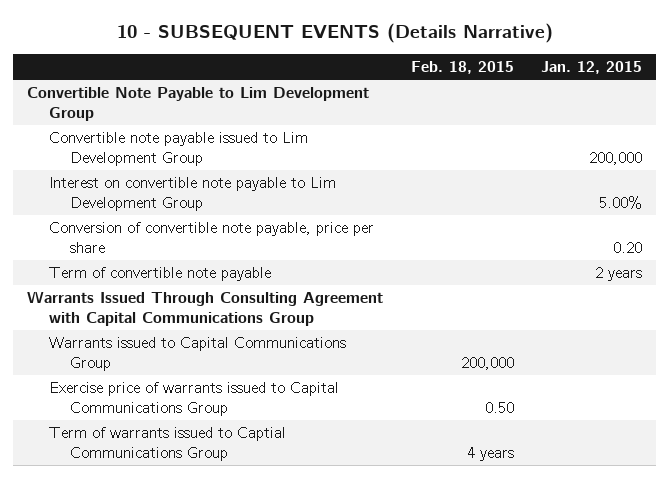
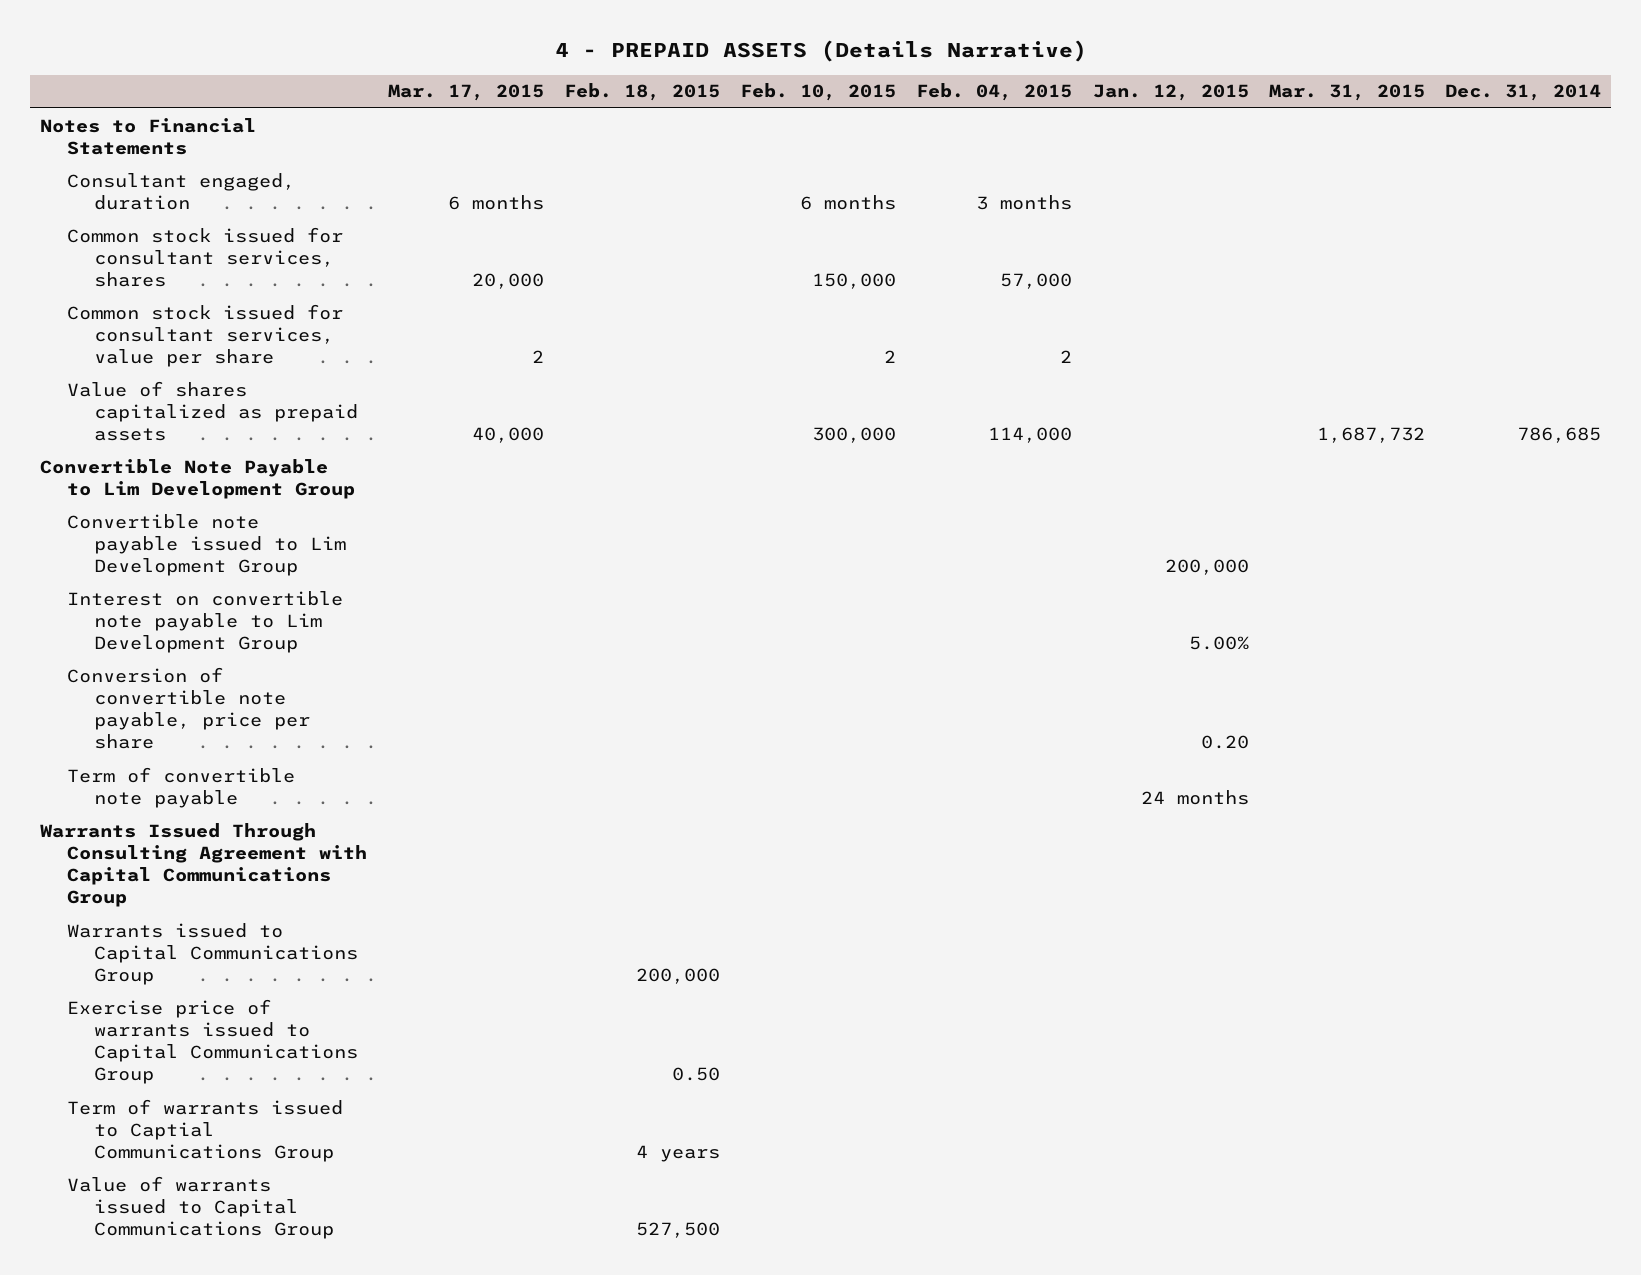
- 10 - SUBSEQUENT EVENTS (Details Narrative)
+ 4 - PREPAID ASSETS (Details Narrative)
- | Feb. 18, 2015 | Jan. 12, 2015
+ | Mar. 17, 2015 | Feb. 18, 2015 | Feb. 10, 2015 | Feb. 04, 2015 | Jan. 12, 2015 | Mar. 31, 2015 | Dec. 31, 2014
+ Notes to Financial Statements
+ Consultant engaged, duration | 6 months | | 6 months | 3 months | | |
+ Common stock issued for consultant services, shares | 20,000 | | 150,000 | 57,000 | | |
+ Common stock issued for consultant services, value per share | 2 | | 2 | 2 | | |
+ Value of shares capitalized as prepaid assets | 40,000 | | 300,000 | 114,000 | | 1,687,732 | 786,685
- Term of convertible note payable | | 2 years
+ Term of convertible note payable | | | | | 24 months | |
+ Value of warrants issued to Capital Communications Group | | 527,500 | | | | |

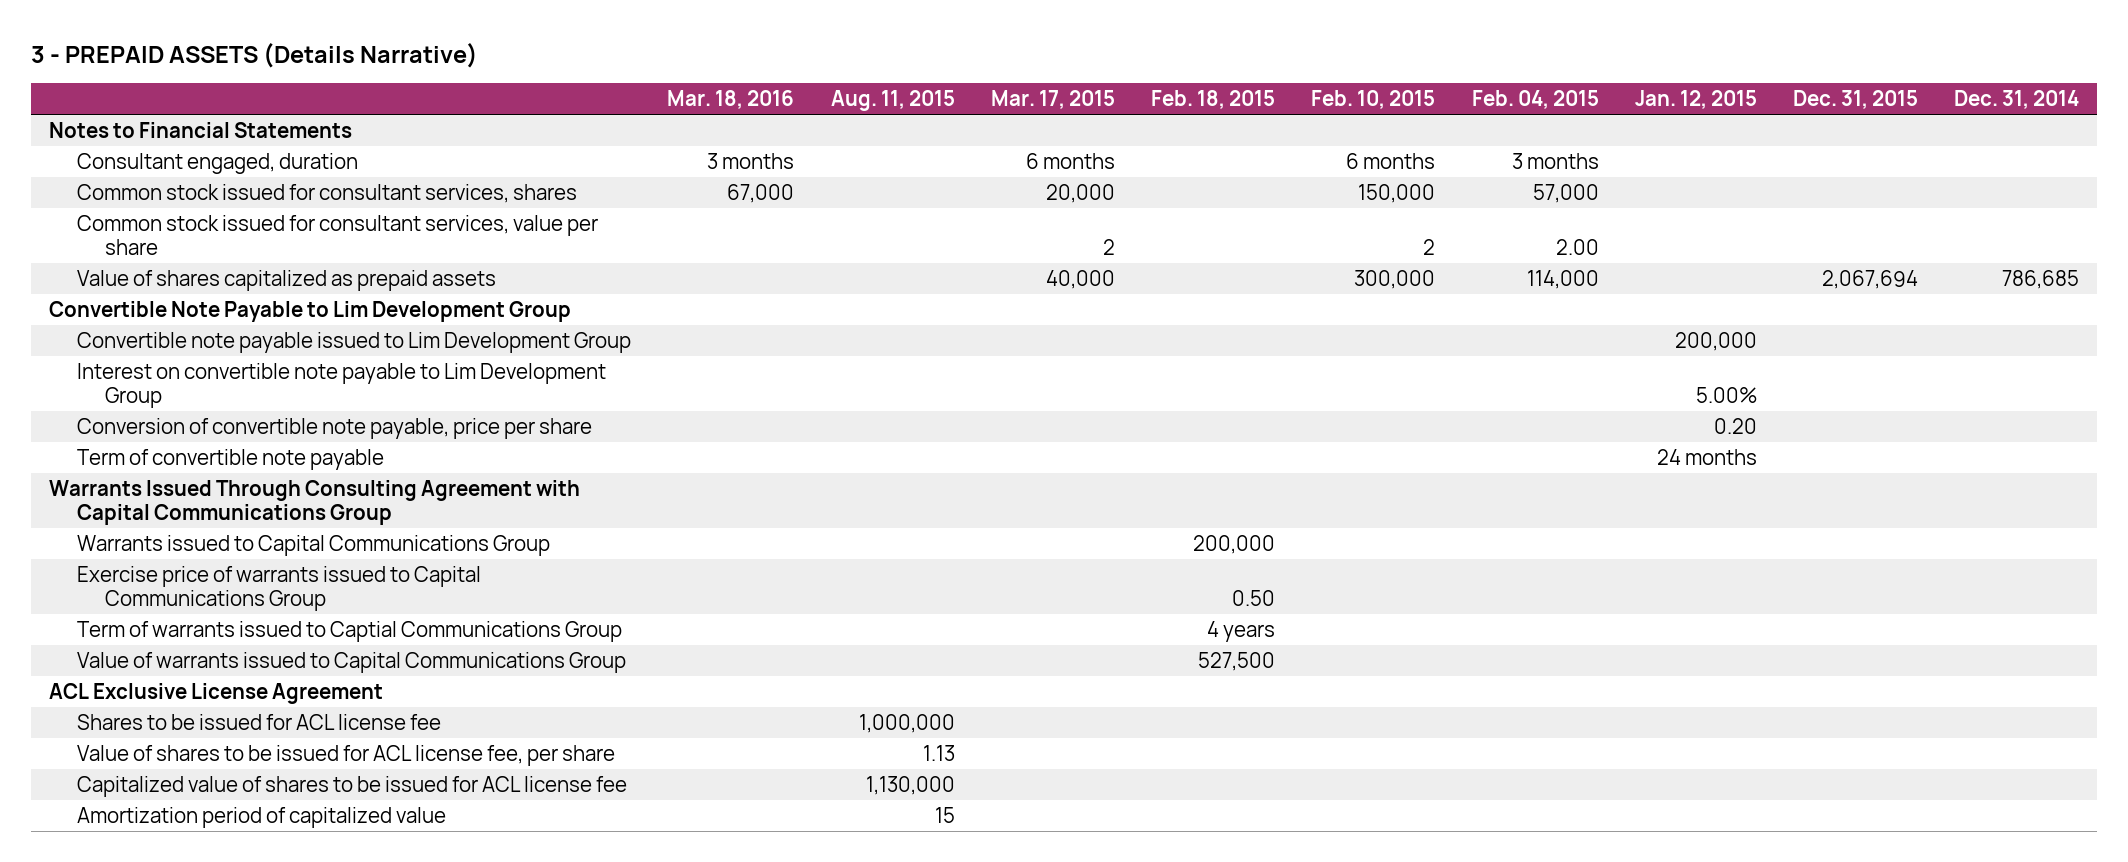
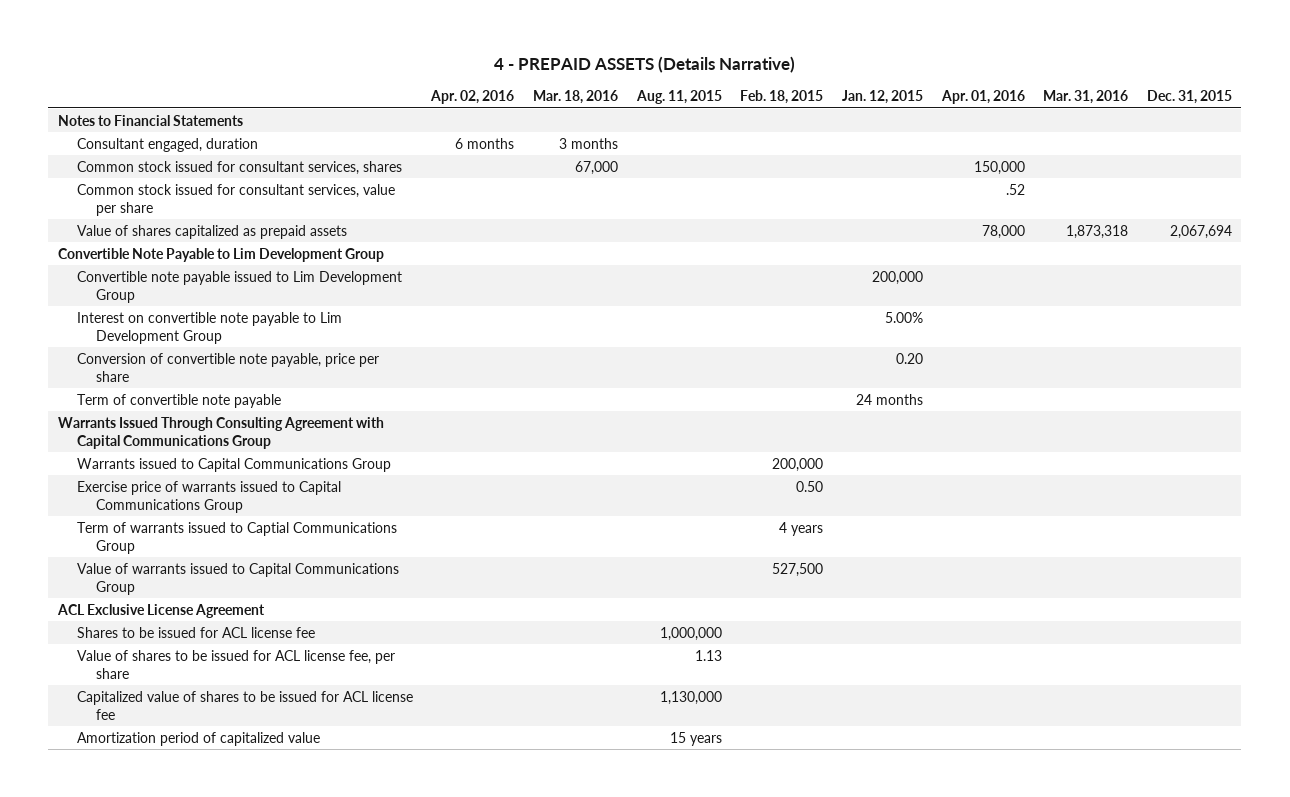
- 3 - PREPAID ASSETS (Details Narrative)
+ 4 - PREPAID ASSETS (Details Narrative)
- | Mar. 18, 2016 | Aug. 11, 2015 | Mar. 17, 2015 | Feb. 18, 2015 | Feb. 10, 2015 | Feb. 04, 2015 | Jan. 12, 2015 | Dec. 31, 2015 | Dec. 31, 2014
+ | Apr. 02, 2016 | Mar. 18, 2016 | Aug. 11, 2015 | Feb. 18, 2015 | Jan. 12, 2015 | Apr. 01, 2016 | Mar. 31, 2016 | Dec. 31, 2015
- Amortization period of capitalized value | | 15 | | | | | | |
+ Amortization period of capitalized value | | | 15 years | | | | |

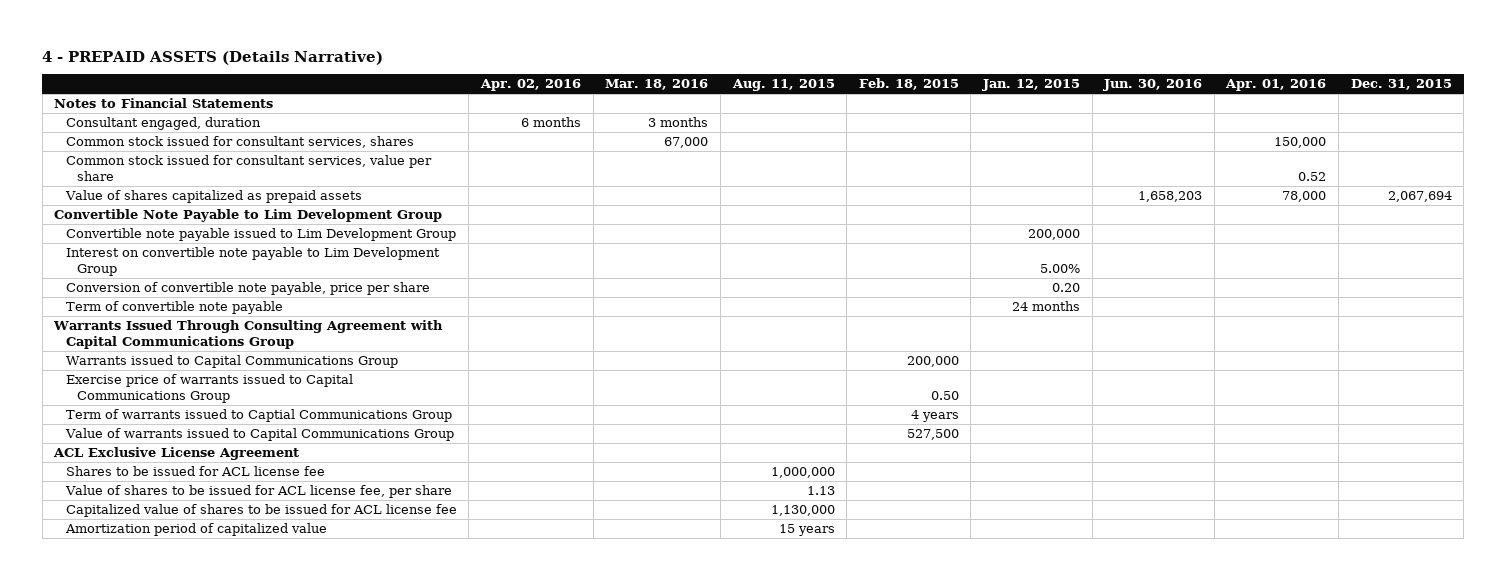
- | Apr. 02, 2016 | Mar. 18, 2016 | Aug. 11, 2015 | Feb. 18, 2015 | Jan. 12, 2015 | Apr. 01, 2016 | Mar. 31, 2016 | Dec. 31, 2015
+ | Apr. 02, 2016 | Mar. 18, 2016 | Aug. 11, 2015 | Feb. 18, 2015 | Jan. 12, 2015 | Jun. 30, 2016 | Apr. 01, 2016 | Dec. 31, 2015
- Common stock issued for consultant services, value per share | | | | | | .52 | |
+ Common stock issued for consultant services, value per share | | | | | | | 0.52 |

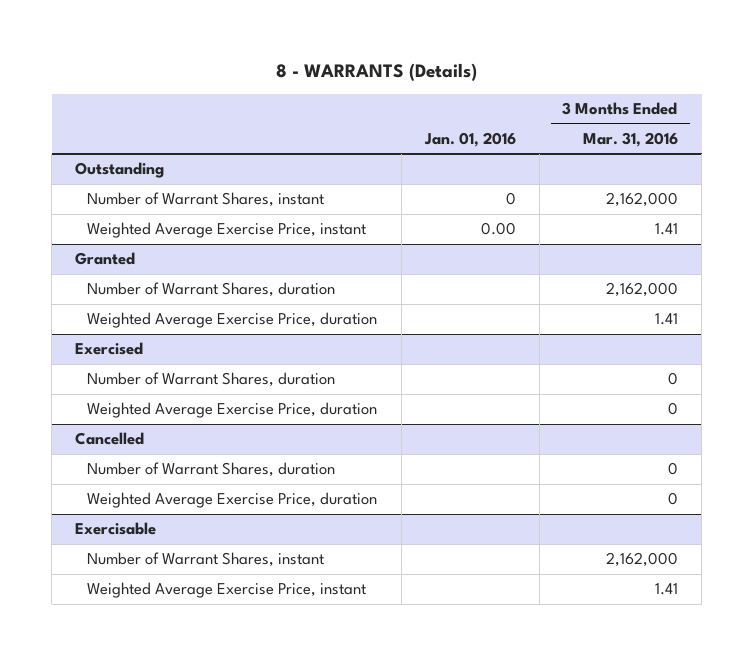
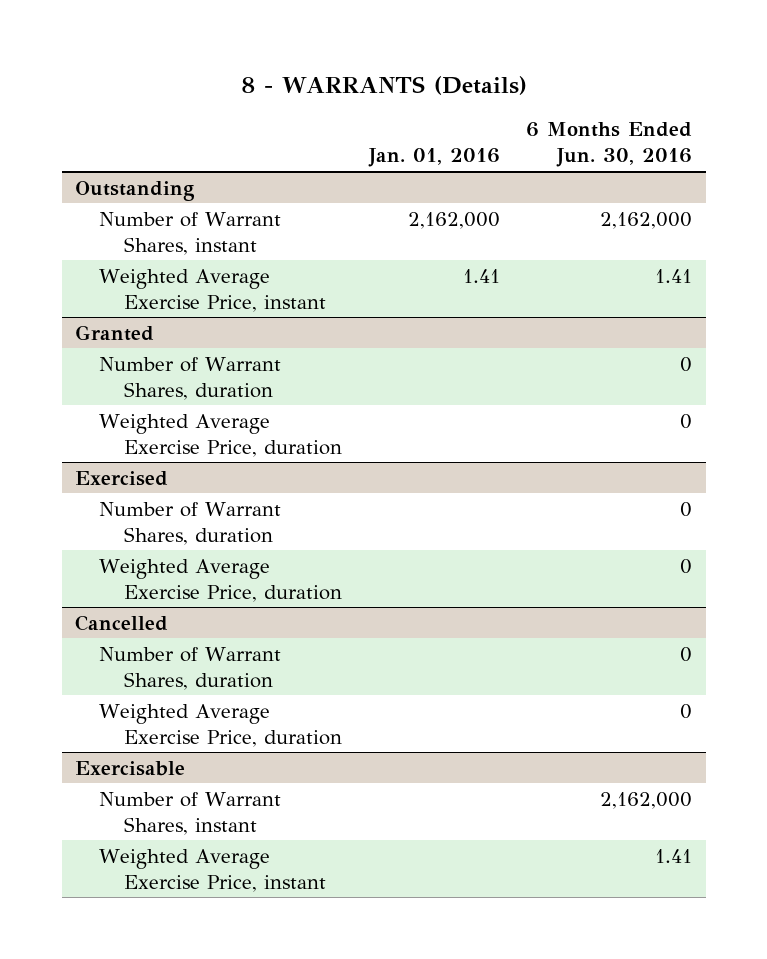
- | Jan. 01, 2016 | 3 Months Ended Mar. 31, 2016
+ | Jan. 01, 2016 | 6 Months Ended Jun. 30, 2016
@ Outstanding
- Number of Warrant Shares, instant | 0 | 2,162,000
- Weighted Average Exercise Price, instant | 0.00 | 1.41
+ Number of Warrant Shares, instant | 2,162,000 | 2,162,000
+ Weighted Average Exercise Price, instant | 1.41 | 1.41

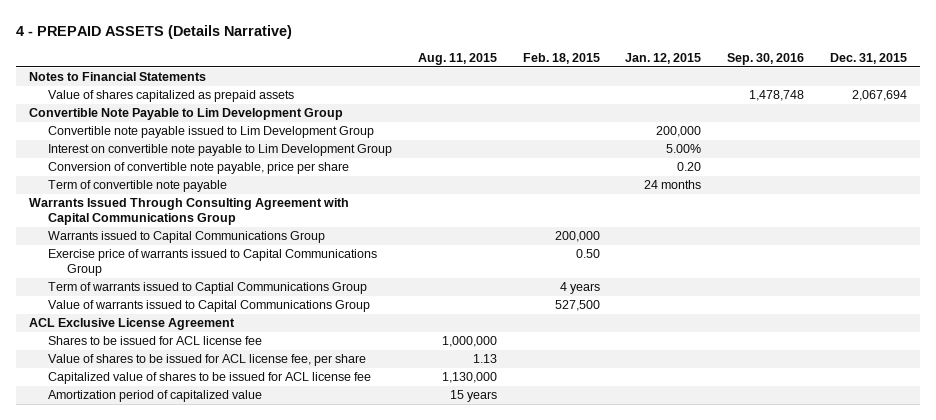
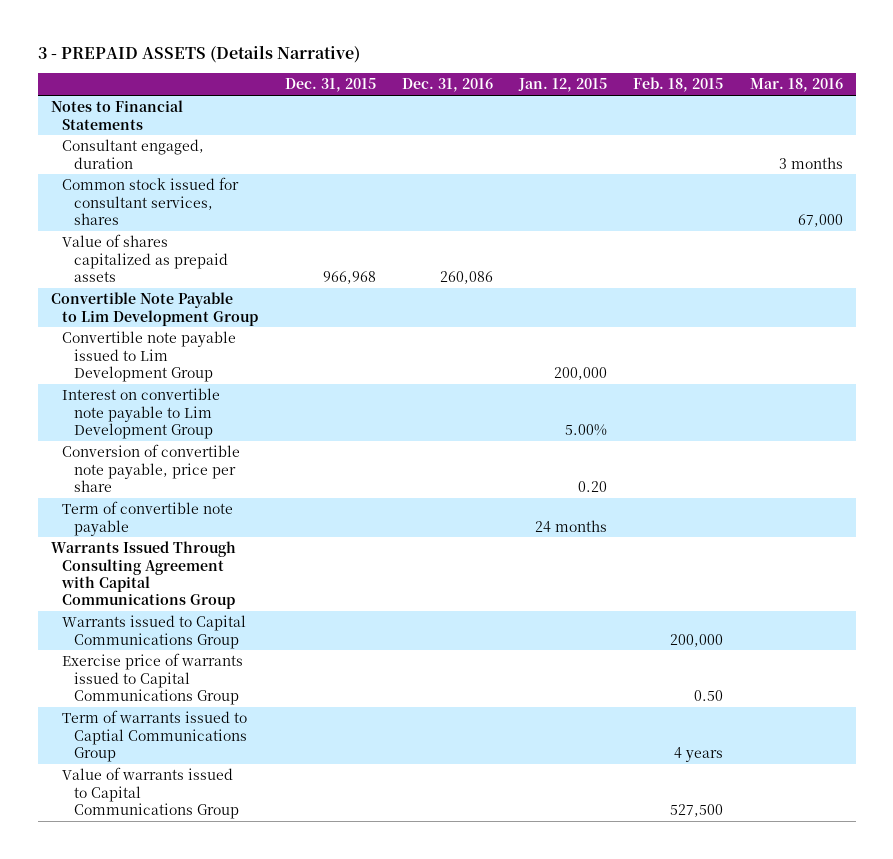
- 4 - PREPAID ASSETS (Details Narrative)
+ 3 - PREPAID ASSETS (Details Narrative)
- | Aug. 11, 2015 | Feb. 18, 2015 | Jan. 12, 2015 | Sep. 30, 2016 | Dec. 31, 2015
+ | Dec. 31, 2015 | Dec. 31, 2016 | Jan. 12, 2015 | Feb. 18, 2015 | Mar. 18, 2016
- Value of shares capitalized as prepaid assets | | | | 1,478,748 | 2,067,694
+ Consultant engaged, duration | | | | | 3 months
+ Common stock issued for consultant services, shares | | | | | 67,000
+ Value of shares capitalized as prepaid assets | 966,968 | 260,086 | | |
- ACL Exclusive License Agreement
- Shares to be issued for ACL license fee | 1,000,000 | | | |
- Value of shares to be issued for ACL license fee, per share | 1.13 | | | |
- Capitalized value of shares to be issued for ACL license fee | 1,130,000 | | | |
- Amortization period of capitalized value | 15 years | | | |

